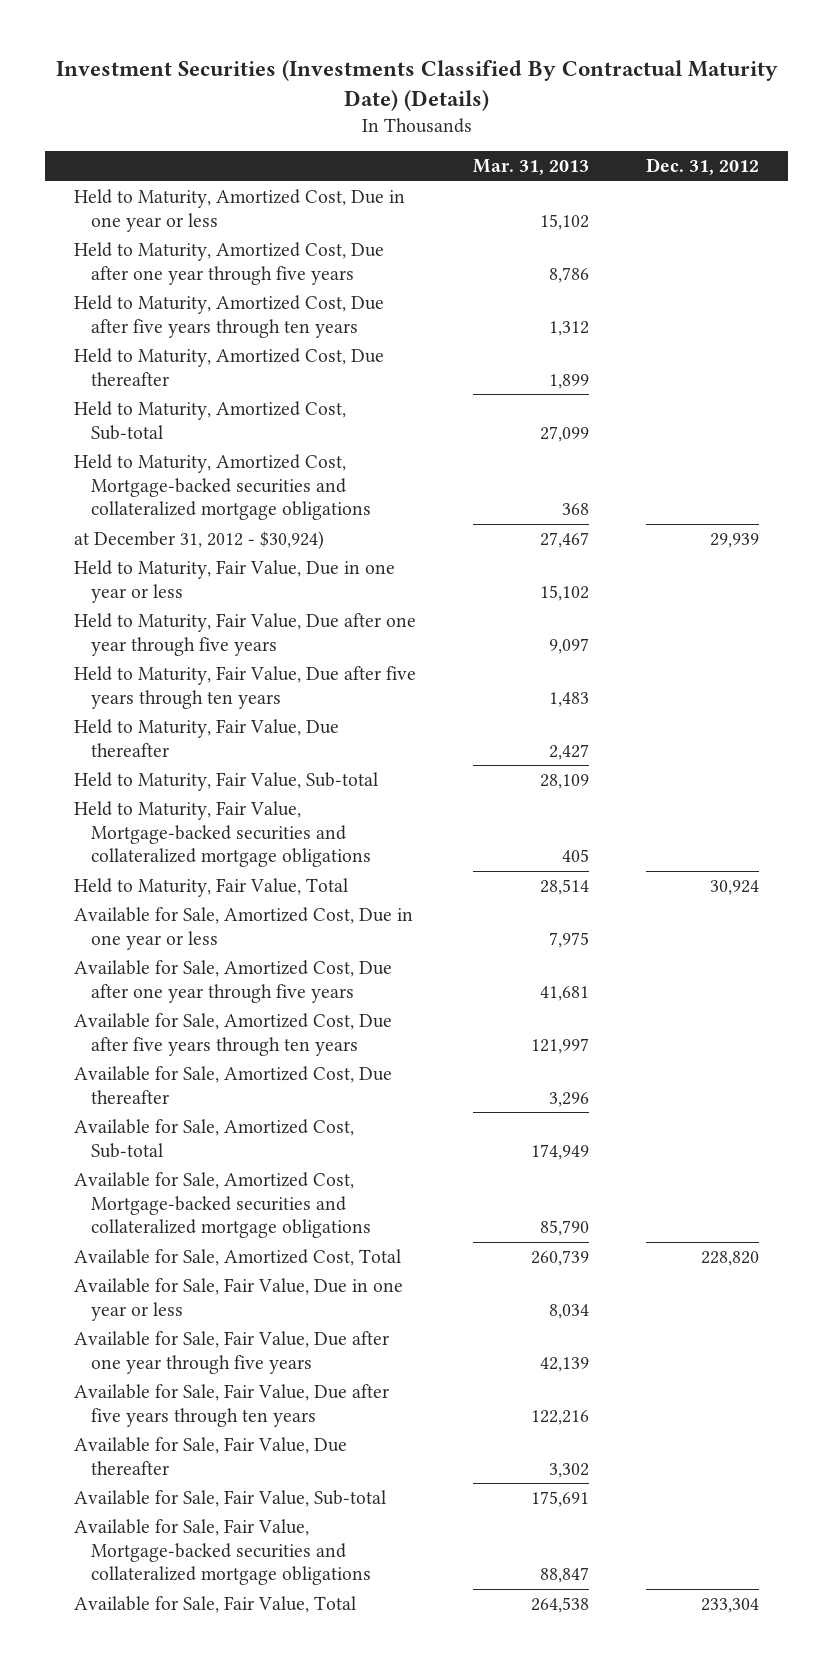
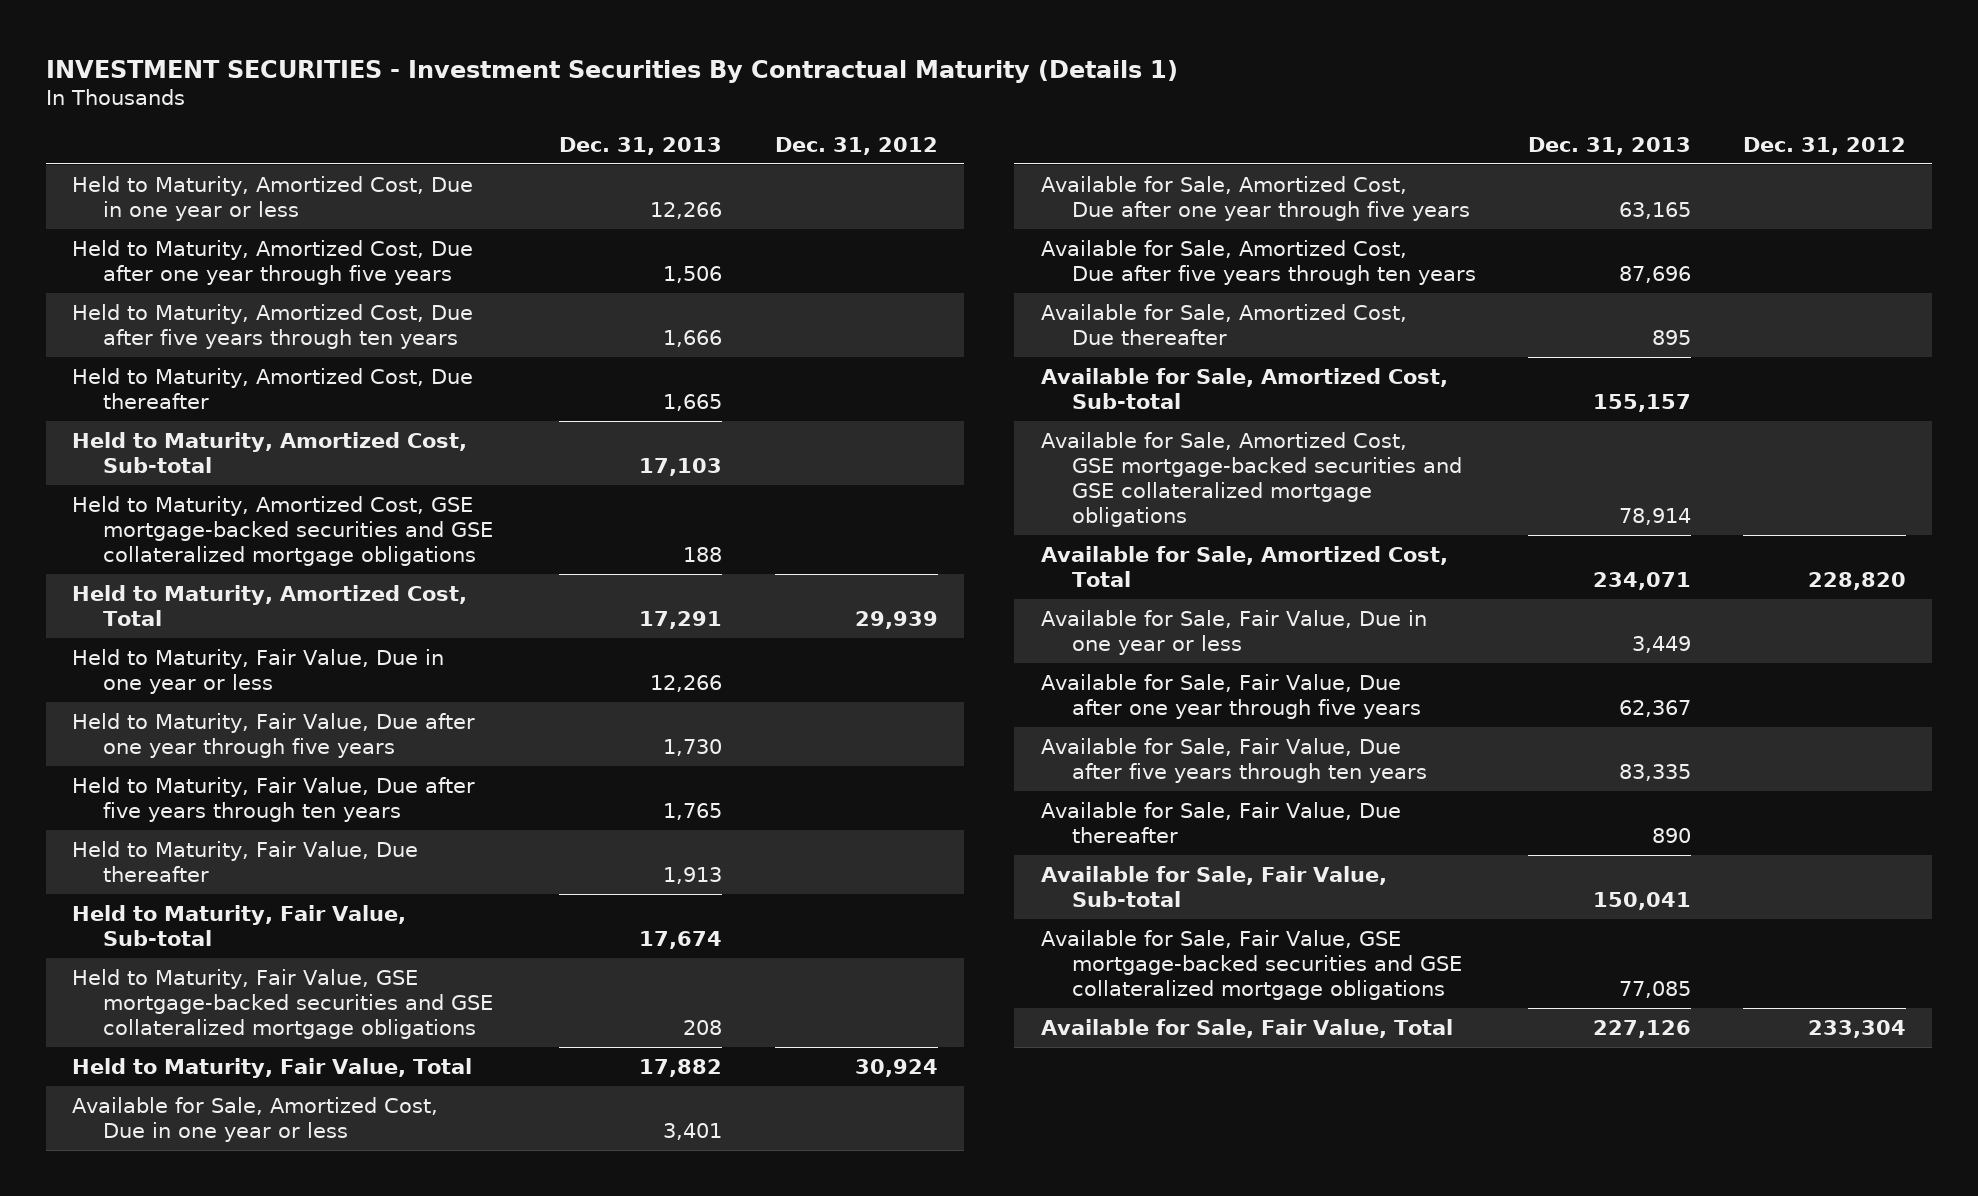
- Investment Securities (Investments Classified By Contractual Maturity Date) (Details)
+ INVESTMENT SECURITIES - Investment Securities By Contractual Maturity (Details 1)
- | Mar. 31, 2013 | Dec. 31, 2012
+ | Dec. 31, 2013 | Dec. 31, 2012
- Held to Maturity, Amortized Cost, Mortgage-backed securities and collateralized mortgage obligations | 368 |
- at December 31, 2012 - $30,924) | 27,467 | 29,939
+ Held to Maturity, Amortized Cost, GSE mortgage-backed securities and GSE collateralized mortgage obligations | 188 |
+ Held to Maturity, Amortized Cost, Total | 17,291 | 29,939
- Held to Maturity, Fair Value, Mortgage-backed securities and collateralized mortgage obligations | 405 |
+ Held to Maturity, Fair Value, GSE mortgage-backed securities and GSE collateralized mortgage obligations | 208 |
- Available for Sale, Amortized Cost, Mortgage-backed securities and collateralized mortgage obligations | 85,790 |
+ Available for Sale, Amortized Cost, GSE mortgage-backed securities and GSE collateralized mortgage obligations | 78,914 |
- Available for Sale, Fair Value, Mortgage-backed securities and collateralized mortgage obligations | 88,847 |
+ Available for Sale, Fair Value, GSE mortgage-backed securities and GSE collateralized mortgage obligations | 77,085 |

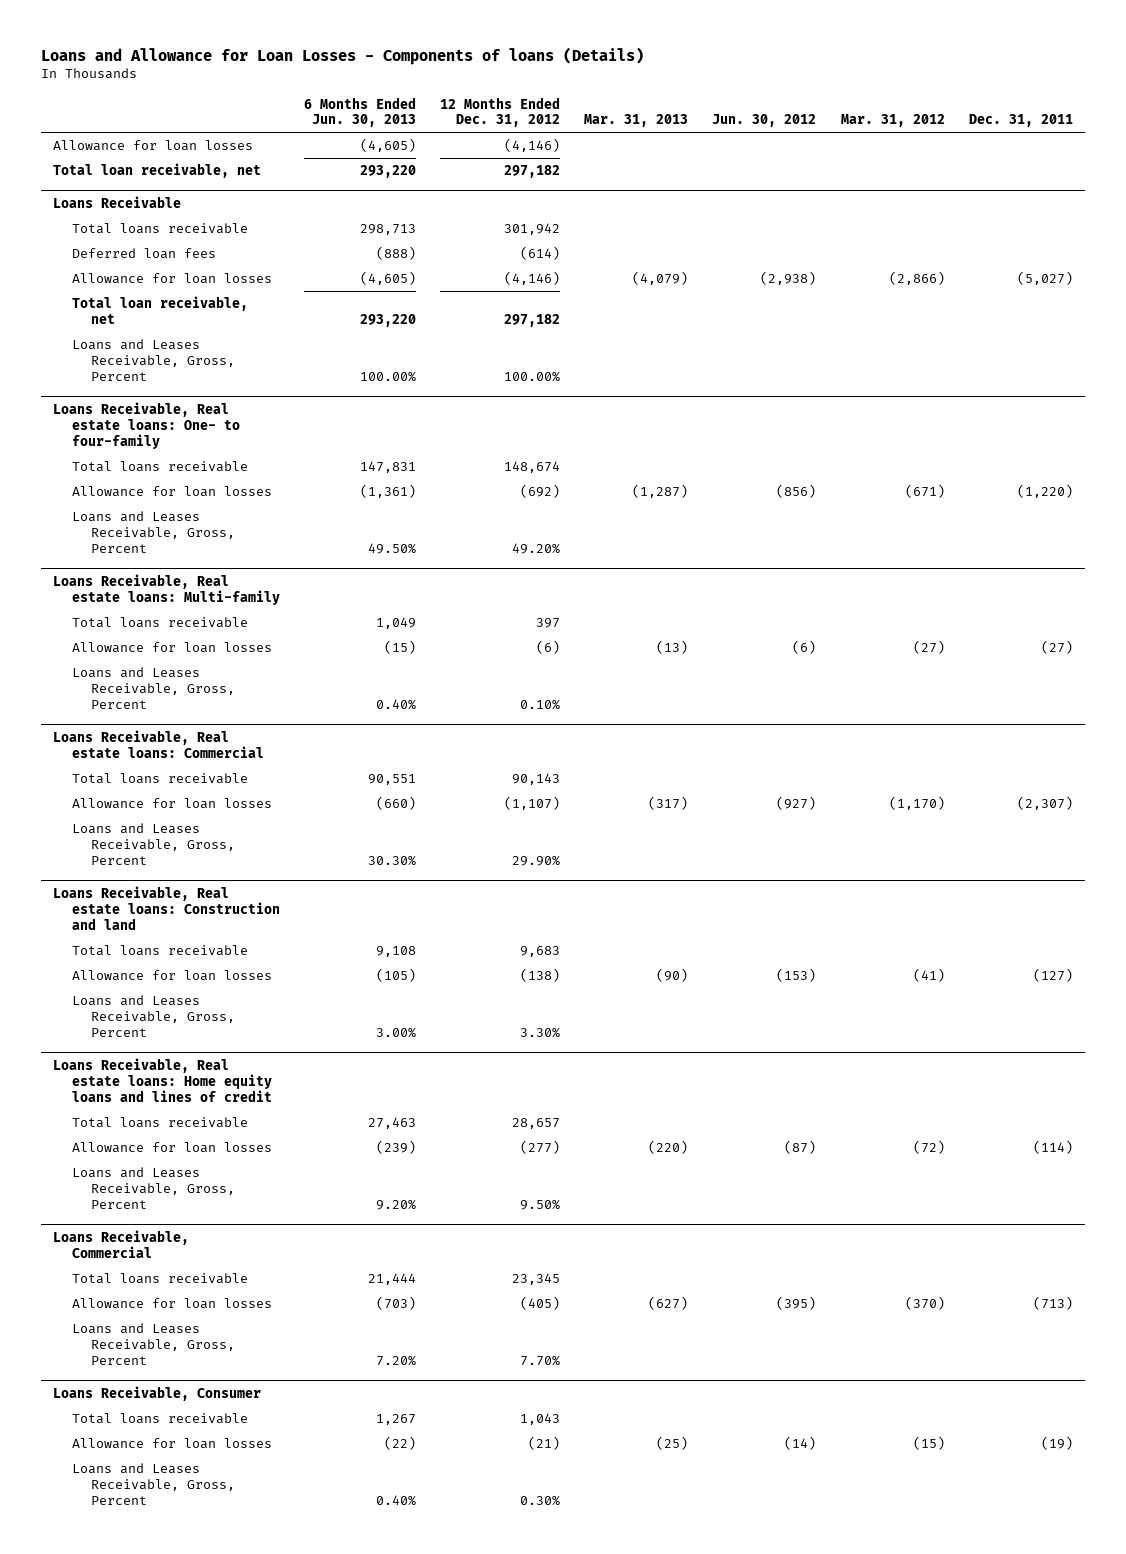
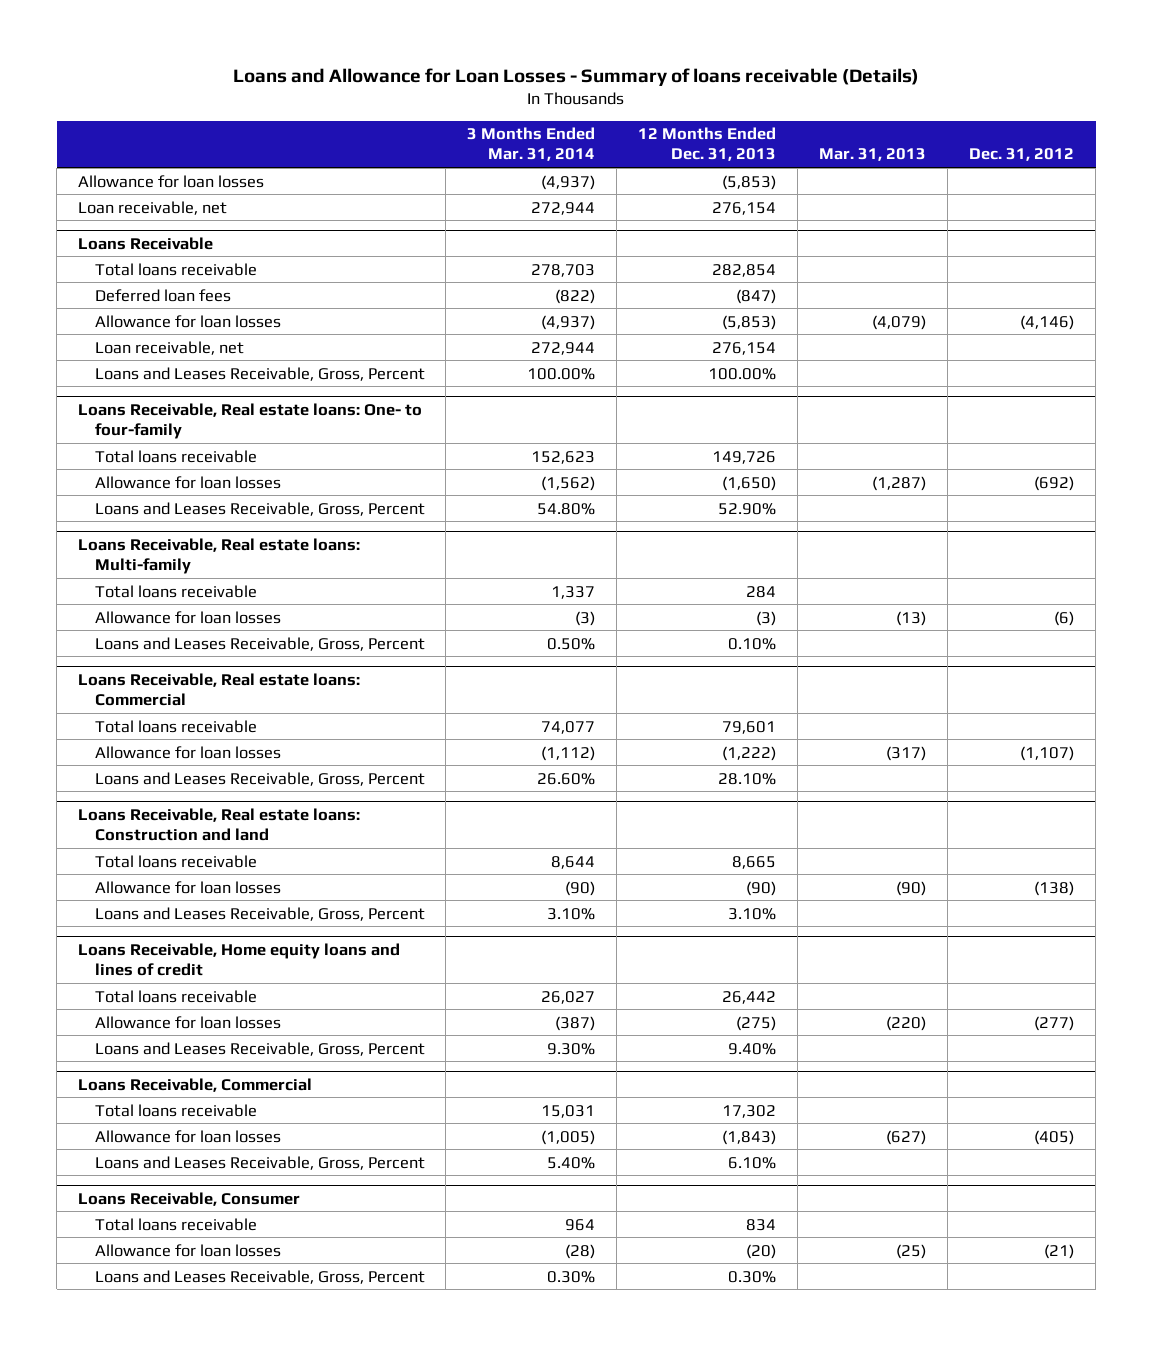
- Loans and Allowance for Loan Losses - Components of loans (Details)
+ Loans and Allowance for Loan Losses - Summary of loans receivable (Details)
- | 6 Months Ended Jun. 30, 2013 | 12 Months Ended Dec. 31, 2012 | Mar. 31, 2013 | Jun. 30, 2012 | Mar. 31, 2012 | Dec. 31, 2011
+ | 3 Months Ended Mar. 31, 2014 | 12 Months Ended Dec. 31, 2013 | Mar. 31, 2013 | Dec. 31, 2012
- Total loan receivable, net | 293,220 | 297,182 | | | |
+ Loan receivable, net | 272,944 | 276,154 | |
@ Loans Receivable
- Total loan receivable, net | 293,220 | 297,182 | | | |
+ Loan receivable, net | 272,944 | 276,154 | |
- Loans Receivable, Real estate loans: Home equity loans and lines of credit
+ Loans Receivable, Home equity loans and lines of credit

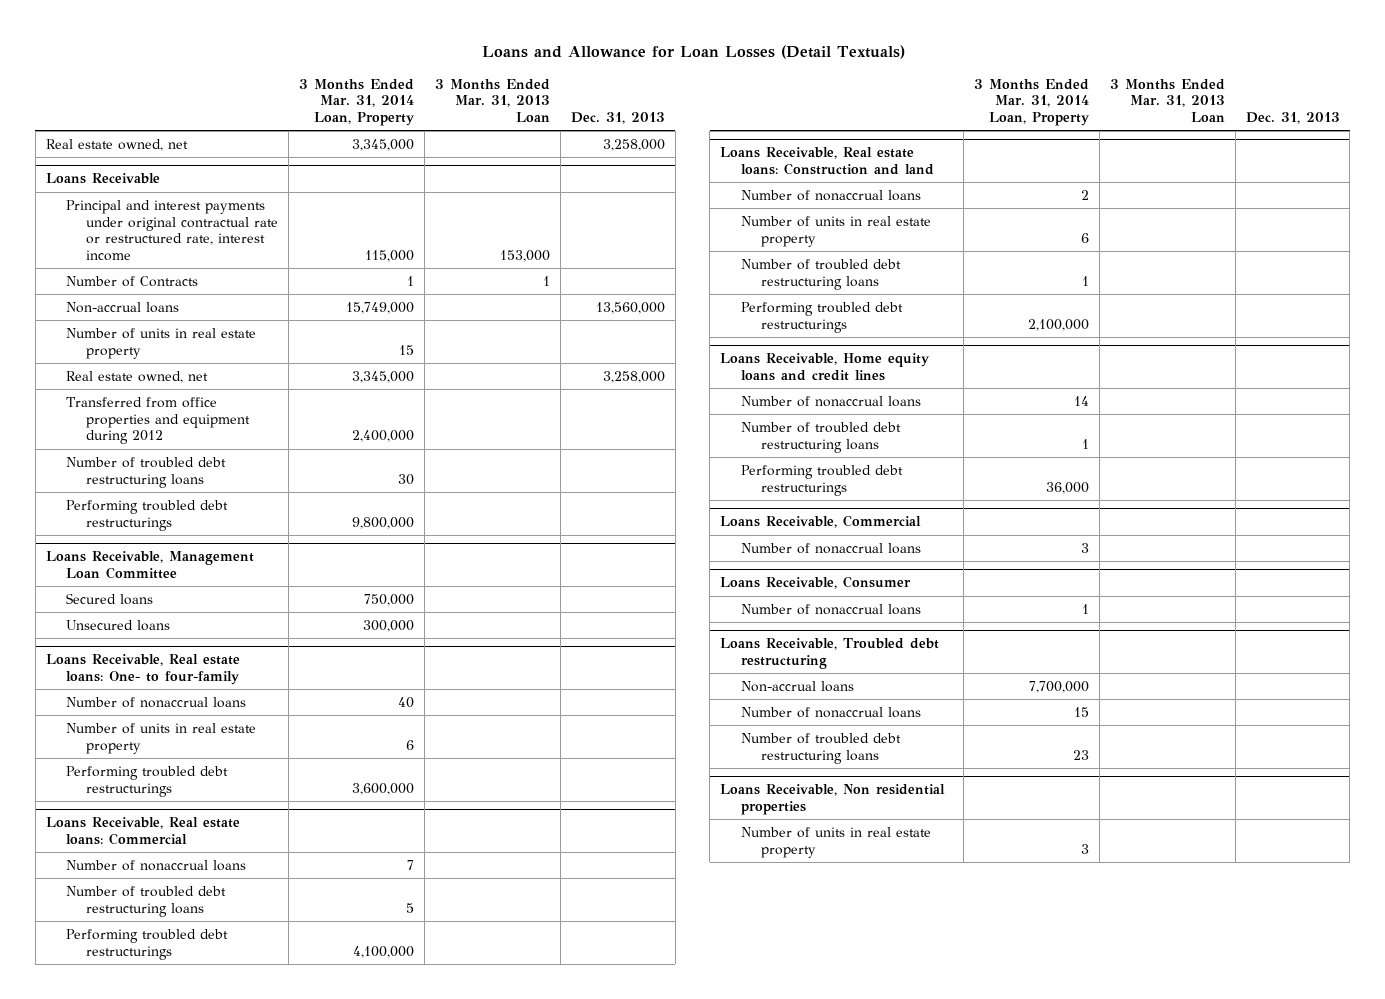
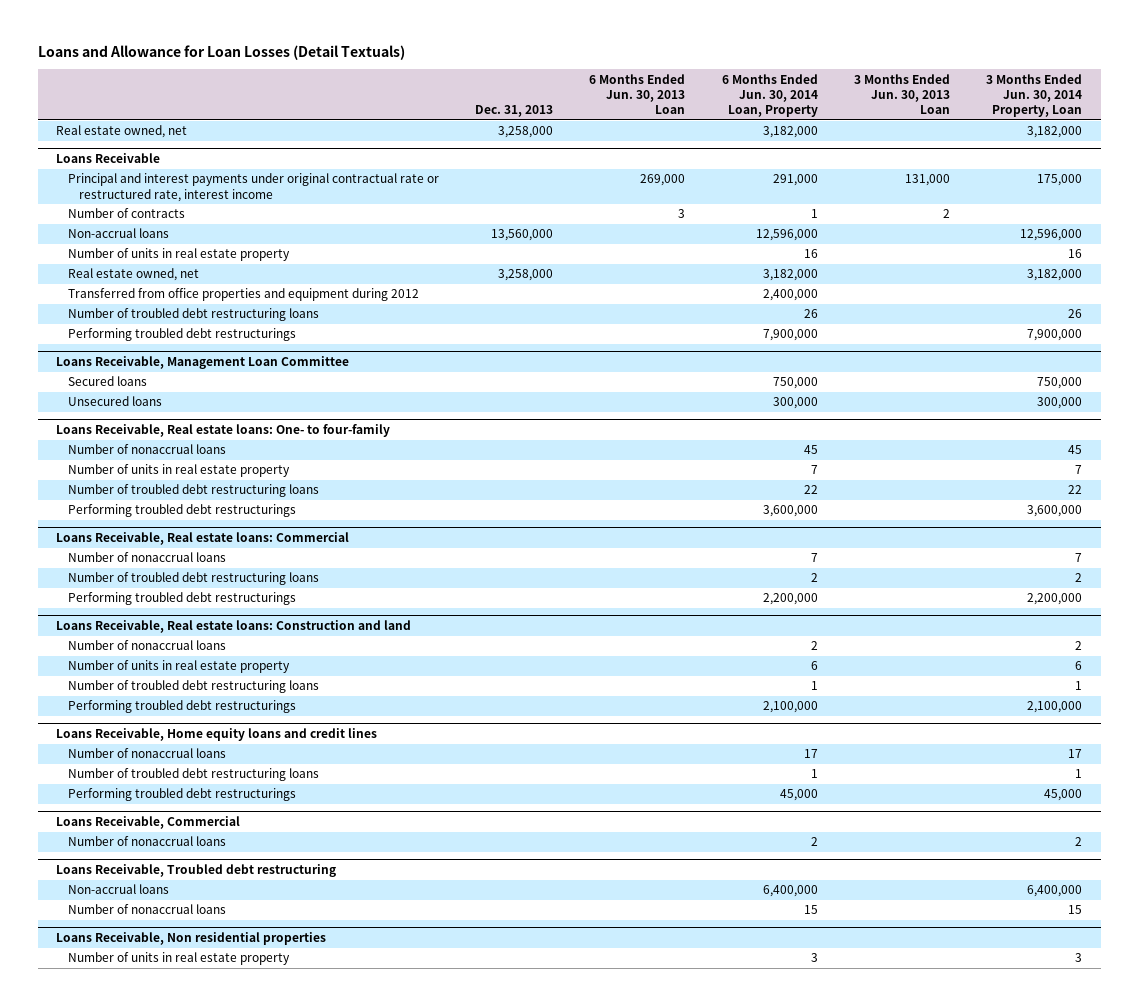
- | 3 Months Ended Mar. 31, 2014 Loan, Property | 3 Months Ended Mar. 31, 2013 Loan | Dec. 31, 2013
+ | Dec. 31, 2013 | 6 Months Ended Jun. 30, 2013 Loan | 6 Months Ended Jun. 30, 2014 Loan, Property | 3 Months Ended Jun. 30, 2013 Loan | 3 Months Ended Jun. 30, 2014 Property, Loan
@ Loans Receivable
- Number of Contracts | 1 | 1 |
+ Number of contracts | | 3 | 1 | 2 |
@ Loans Receivable, Real estate loans: One- to four-family
+ Number of troubled debt restructuring loans | | | 22 | | 22
- Loans Receivable, Consumer
- Number of nonaccrual loans | 1 | |
@ Loans Receivable, Troubled debt restructuring
- Number of troubled debt restructuring loans | 23 | |

